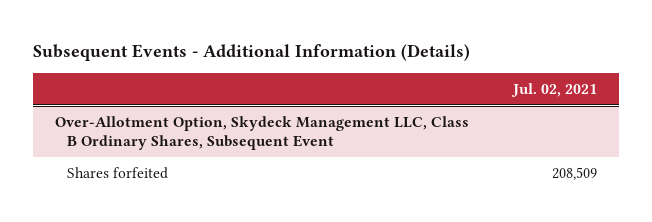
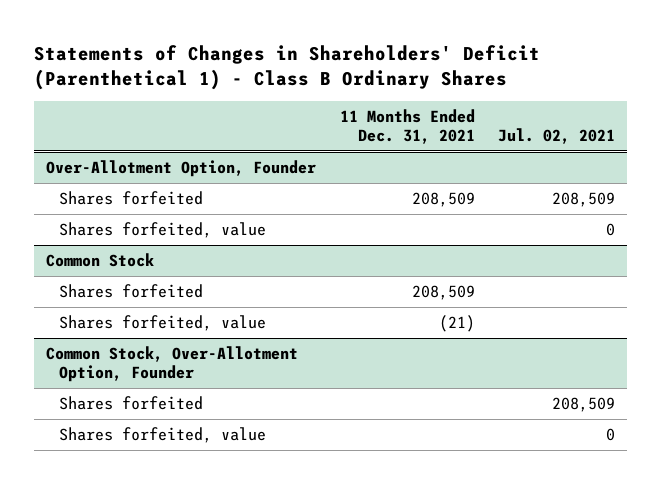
- Subsequent Events - Additional Information (Details)
+ Statements of Changes in Shareholders' Deficit (Parenthetical 1) - Class B Ordinary Shares
- | Jul. 02, 2021
+ | 11 Months Ended Dec. 31, 2021 | Jul. 02, 2021
- Over-Allotment Option, Skydeck Management LLC, Class B Ordinary Shares, Subsequent Event
+ Over-Allotment Option, Founder
+ Shares forfeited, value | | 0
+ Common Stock
+ Shares forfeited | 208,509 |
+ Shares forfeited, value | (21) |
+ Common Stock, Over-Allotment Option, Founder
+ Shares forfeited | | 208,509
+ Shares forfeited, value | | 0

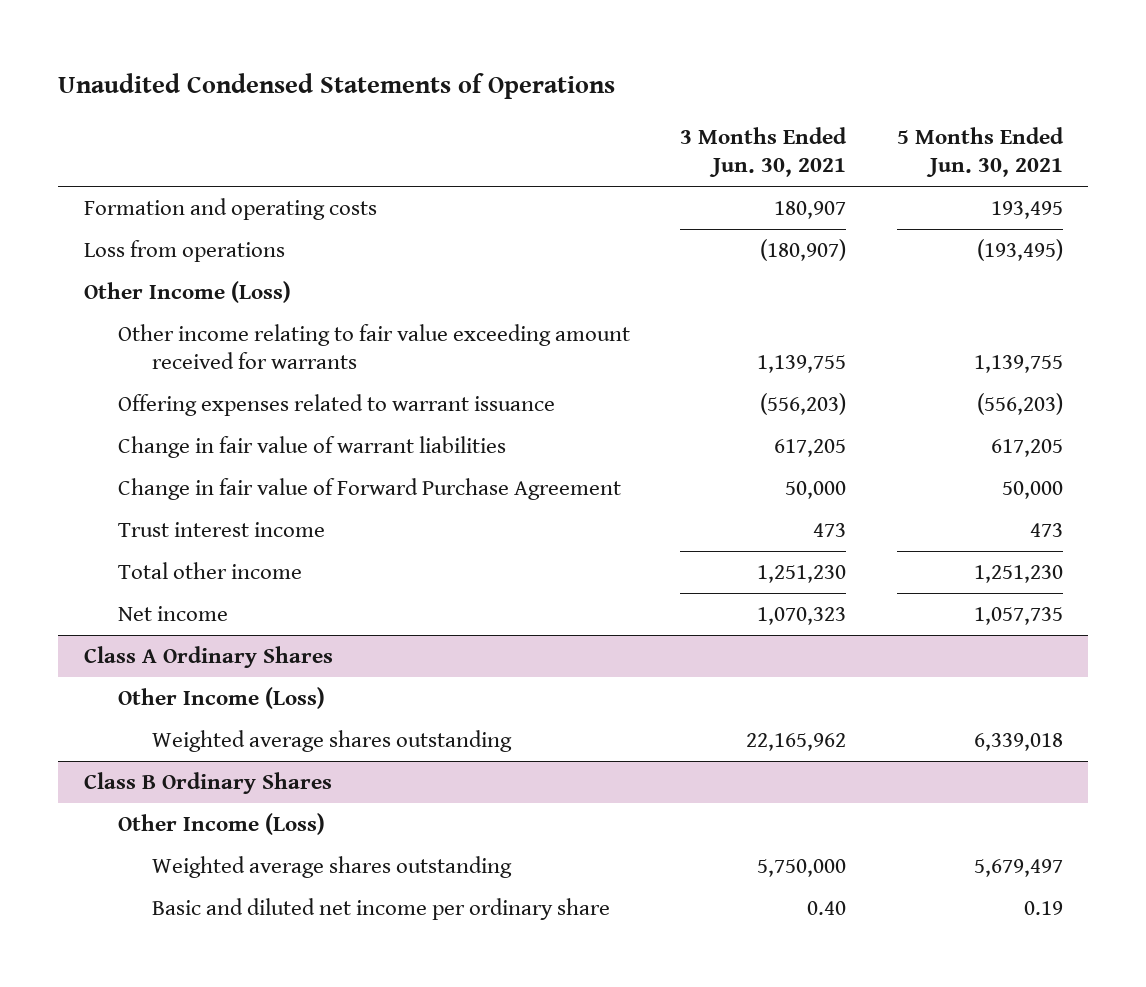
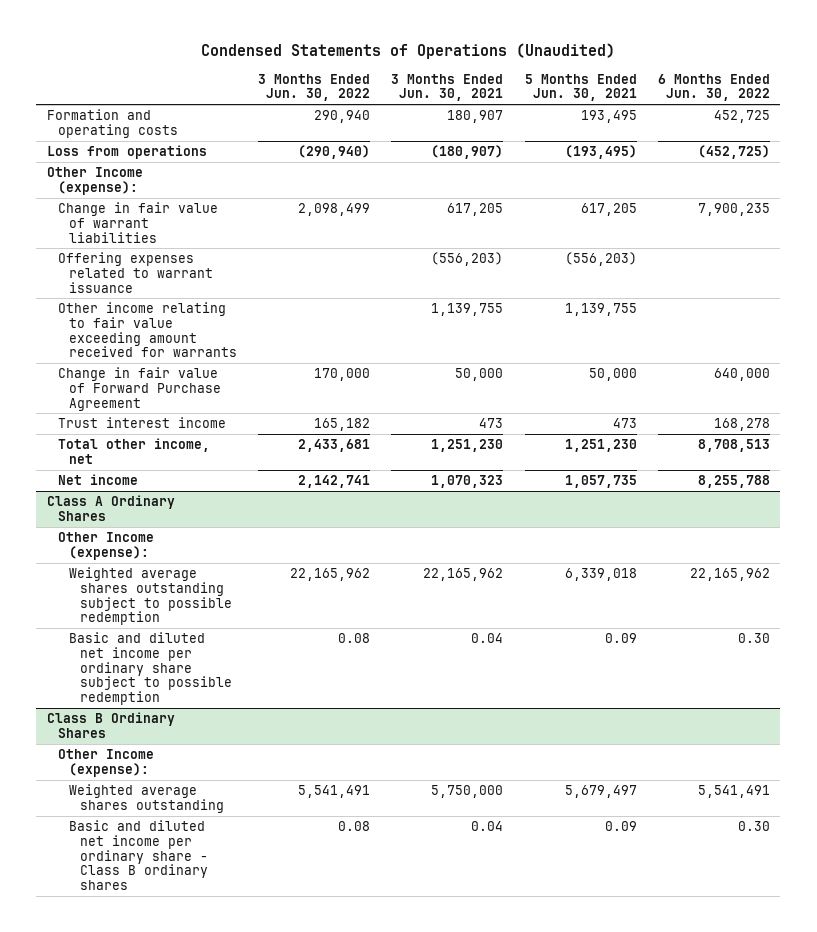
- Unaudited Condensed Statements of Operations
+ Condensed Statements of Operations (Unaudited)
- | 3 Months Ended Jun. 30, 2021 | 5 Months Ended Jun. 30, 2021
+ | 3 Months Ended Jun. 30, 2022 | 3 Months Ended Jun. 30, 2021 | 5 Months Ended Jun. 30, 2021 | 6 Months Ended Jun. 30, 2022
- Other Income (Loss)
+ Other Income (expense):
moved down: Offering expenses related to warrant issuance | | (556,203) | (556,203) |
moved down: Other income relating to fair value exceeding amount received for warrants | | 1,139,755 | 1,139,755 |
- Total other income | 1,251,230 | 1,251,230
+ Total other income, net | 2,433,681 | 1,251,230 | 1,251,230 | 8,708,513
@ Class A Ordinary Shares
- Other Income (Loss)
- Weighted average shares outstanding | 22,165,962 | 6,339,018
+ Other Income (expense):
+ Weighted average shares outstanding subject to possible redemption | 22,165,962 | 22,165,962 | 6,339,018 | 22,165,962
+ Basic and diluted net income per ordinary share subject to possible redemption | 0.08 | 0.04 | 0.09 | 0.30
@ Class B Ordinary Shares
- Other Income (Loss)
+ Other Income (expense):
- Basic and diluted net income per ordinary share | 0.40 | 0.19
+ Basic and diluted net income per ordinary share - Class B ordinary shares | 0.08 | 0.04 | 0.09 | 0.30

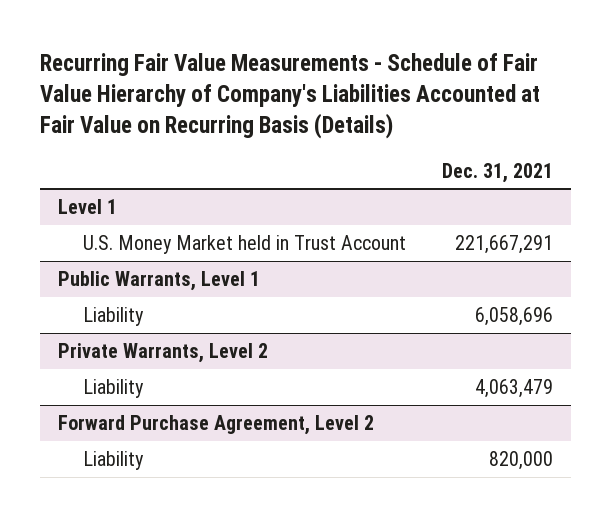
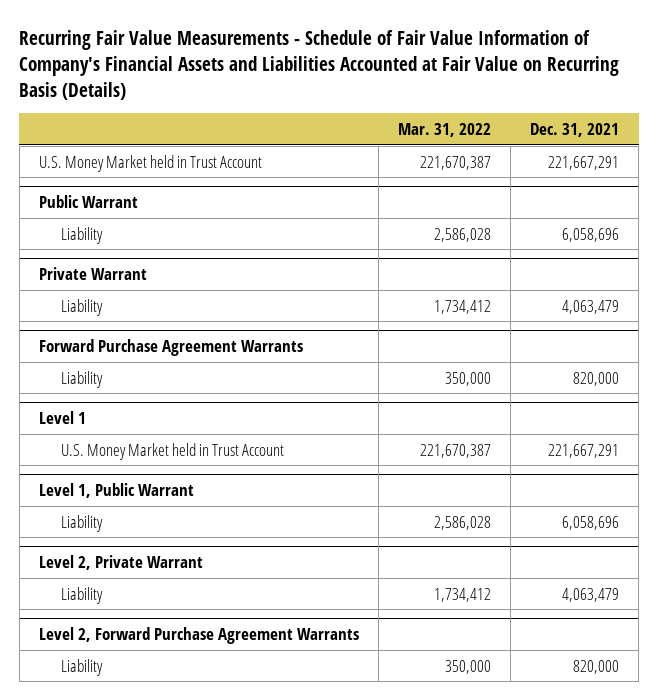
- Recurring Fair Value Measurements - Schedule of Fair Value Hierarchy of Company's Liabilities Accounted at Fair Value on Recurring Basis (Details)
+ Recurring Fair Value Measurements - Schedule of Fair Value Information of Company's Financial Assets and Liabilities Accounted at Fair Value on Recurring Basis (Details)
- | Dec. 31, 2021
+ | Mar. 31, 2022 | Dec. 31, 2021
+ U.S. Money Market held in Trust Account | 221,670,387 | 221,667,291
+ Public Warrant
+ Liability | 2,586,028 | 6,058,696
+ Private Warrant
+ Liability | 1,734,412 | 4,063,479
+ Forward Purchase Agreement Warrants
+ Liability | 350,000 | 820,000
- Public Warrants, Level 1
+ Level 1, Public Warrant
- Private Warrants, Level 2
+ Level 2, Private Warrant
- Forward Purchase Agreement, Level 2
+ Level 2, Forward Purchase Agreement Warrants

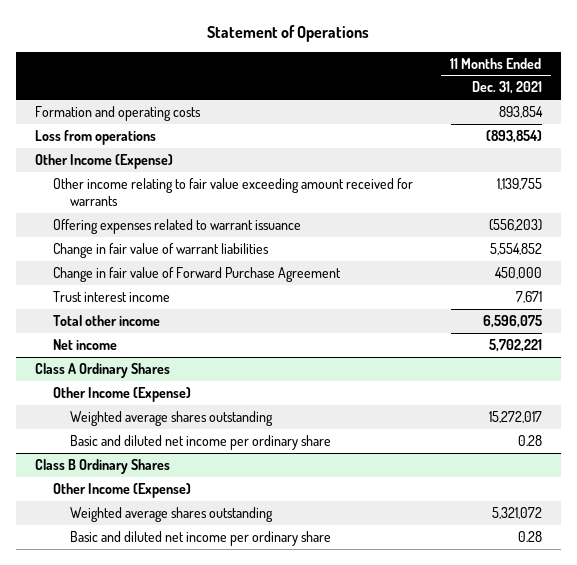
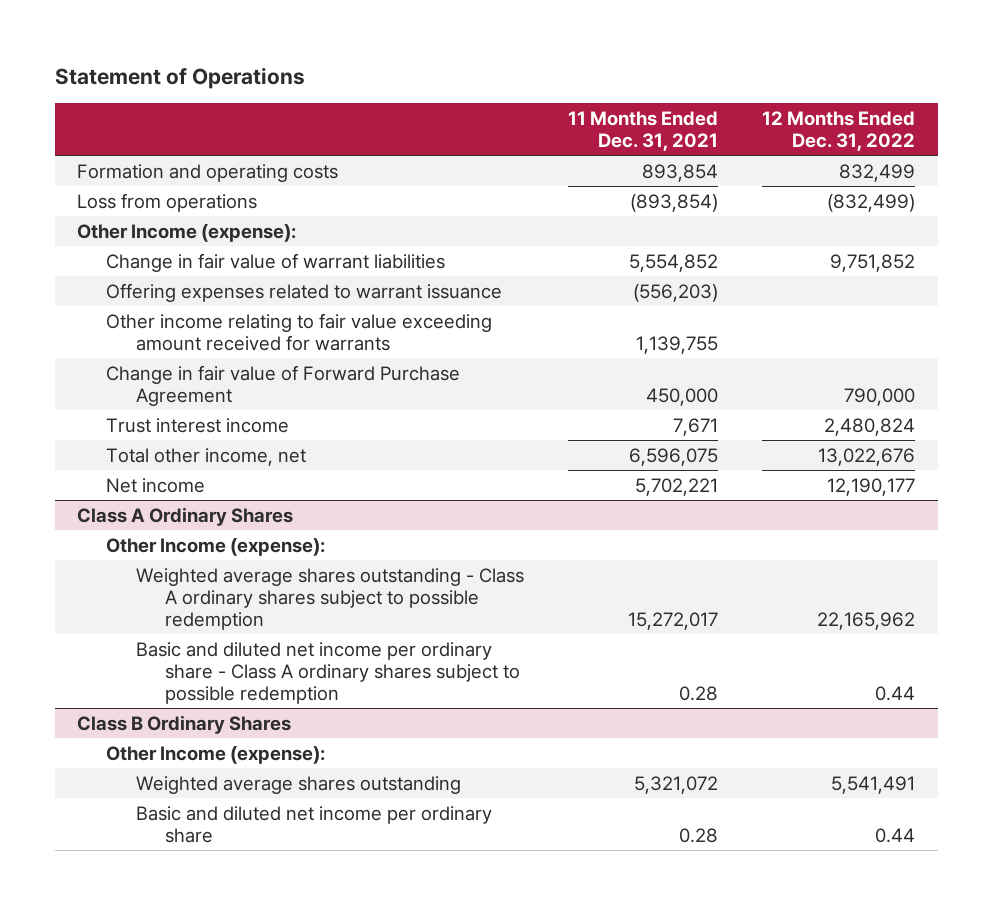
- | 11 Months Ended Dec. 31, 2021
+ | 11 Months Ended Dec. 31, 2021 | 12 Months Ended Dec. 31, 2022
- Other Income (Expense)
+ Other Income (expense):
moved down: Offering expenses related to warrant issuance | (556,203) |
moved down: Other income relating to fair value exceeding amount received for warrants | 1,139,755 |
- Total other income | 6,596,075
+ Total other income, net | 6,596,075 | 13,022,676
@ Class A Ordinary Shares
- Other Income (Expense)
- Weighted average shares outstanding | 15,272,017
- Basic and diluted net income per ordinary share | 0.28
+ Other Income (expense):
+ Weighted average shares outstanding - Class A ordinary shares subject to possible redemption | 15,272,017 | 22,165,962
+ Basic and diluted net income per ordinary share - Class A ordinary shares subject to possible redemption | 0.28 | 0.44
@ Class B Ordinary Shares
- Other Income (Expense)
+ Other Income (expense):

